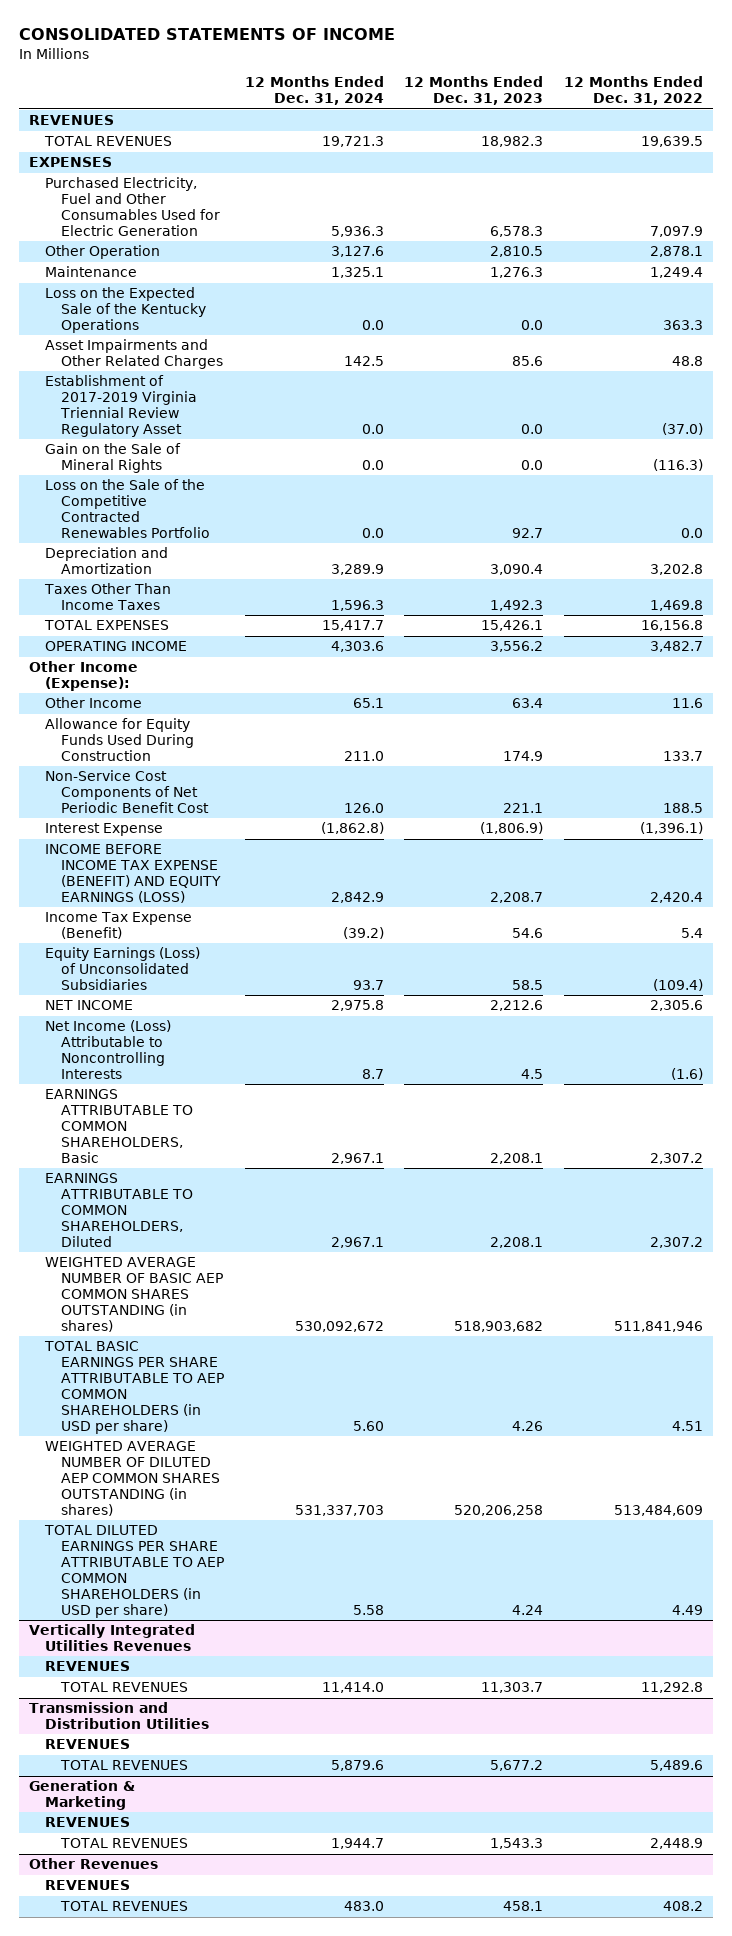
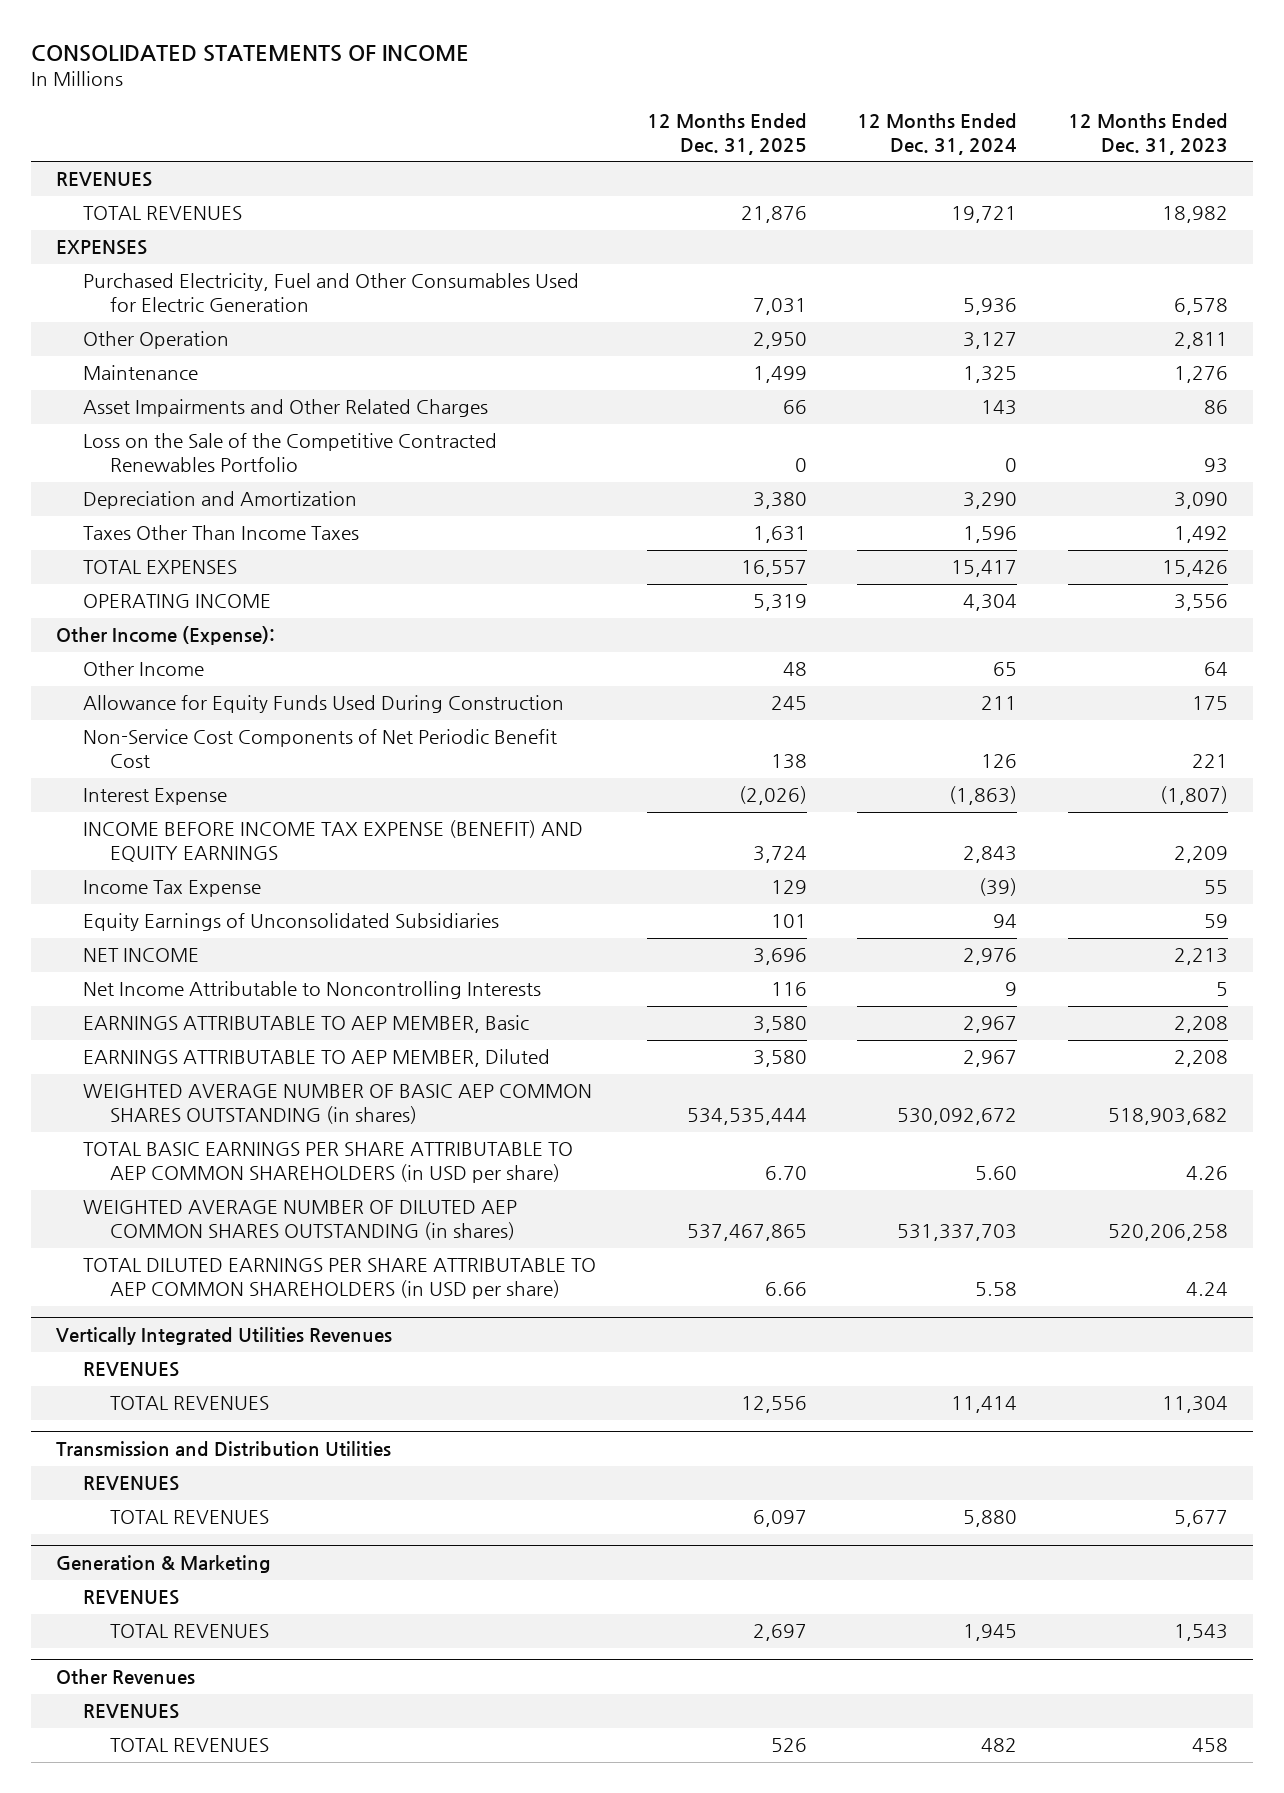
- | 12 Months Ended Dec. 31, 2024 | 12 Months Ended Dec. 31, 2023 | 12 Months Ended Dec. 31, 2022
+ | 12 Months Ended Dec. 31, 2025 | 12 Months Ended Dec. 31, 2024 | 12 Months Ended Dec. 31, 2023
- TOTAL REVENUES | 19,721.3 | 18,982.3 | 19,639.5
+ TOTAL REVENUES | 21,876 | 19,721 | 18,982
- Purchased Electricity, Fuel and Other Consumables Used for Electric Generation | 5,936.3 | 6,578.3 | 7,097.9
- Other Operation | 3,127.6 | 2,810.5 | 2,878.1
- Maintenance | 1,325.1 | 1,276.3 | 1,249.4
- Loss on the Expected Sale of the Kentucky Operations | 0.0 | 0.0 | 363.3
- Asset Impairments and Other Related Charges | 142.5 | 85.6 | 48.8
- Establishment of 2017-2019 Virginia Triennial Review Regulatory Asset | 0.0 | 0.0 | (37.0)
- Gain on the Sale of Mineral Rights | 0.0 | 0.0 | (116.3)
- Loss on the Sale of the Competitive Contracted Renewables Portfolio | 0.0 | 92.7 | 0.0
- Depreciation and Amortization | 3,289.9 | 3,090.4 | 3,202.8
- Taxes Other Than Income Taxes | 1,596.3 | 1,492.3 | 1,469.8
- TOTAL EXPENSES | 15,417.7 | 15,426.1 | 16,156.8
- OPERATING INCOME | 4,303.6 | 3,556.2 | 3,482.7
+ Purchased Electricity, Fuel and Other Consumables Used for Electric Generation | 7,031 | 5,936 | 6,578
+ Other Operation | 2,950 | 3,127 | 2,811
+ Maintenance | 1,499 | 1,325 | 1,276
+ Asset Impairments and Other Related Charges | 66 | 143 | 86
+ Loss on the Sale of the Competitive Contracted Renewables Portfolio | 0 | 0 | 93
+ Depreciation and Amortization | 3,380 | 3,290 | 3,090
+ Taxes Other Than Income Taxes | 1,631 | 1,596 | 1,492
+ TOTAL EXPENSES | 16,557 | 15,417 | 15,426
+ OPERATING INCOME | 5,319 | 4,304 | 3,556
- Other Income | 65.1 | 63.4 | 11.6
- Allowance for Equity Funds Used During Construction | 211.0 | 174.9 | 133.7
- Non-Service Cost Components of Net Periodic Benefit Cost | 126.0 | 221.1 | 188.5
- Interest Expense | (1,862.8) | (1,806.9) | (1,396.1)
- INCOME BEFORE INCOME TAX EXPENSE (BENEFIT) AND EQUITY EARNINGS (LOSS) | 2,842.9 | 2,208.7 | 2,420.4
- Income Tax Expense (Benefit) | (39.2) | 54.6 | 5.4
- Equity Earnings (Loss) of Unconsolidated Subsidiaries | 93.7 | 58.5 | (109.4)
- NET INCOME | 2,975.8 | 2,212.6 | 2,305.6
- Net Income (Loss) Attributable to Noncontrolling Interests | 8.7 | 4.5 | (1.6)
- EARNINGS ATTRIBUTABLE TO COMMON SHAREHOLDERS, Basic | 2,967.1 | 2,208.1 | 2,307.2
- EARNINGS ATTRIBUTABLE TO COMMON SHAREHOLDERS, Diluted | 2,967.1 | 2,208.1 | 2,307.2
+ Other Income | 48 | 65 | 64
+ Allowance for Equity Funds Used During Construction | 245 | 211 | 175
+ Non-Service Cost Components of Net Periodic Benefit Cost | 138 | 126 | 221
+ Interest Expense | (2,026) | (1,863) | (1,807)
+ INCOME BEFORE INCOME TAX EXPENSE (BENEFIT) AND EQUITY EARNINGS | 3,724 | 2,843 | 2,209
+ Income Tax Expense | 129 | (39) | 55
+ Equity Earnings of Unconsolidated Subsidiaries | 101 | 94 | 59
+ NET INCOME | 3,696 | 2,976 | 2,213
+ Net Income Attributable to Noncontrolling Interests | 116 | 9 | 5
+ EARNINGS ATTRIBUTABLE TO AEP MEMBER, Basic | 3,580 | 2,967 | 2,208
+ EARNINGS ATTRIBUTABLE TO AEP MEMBER, Diluted | 3,580 | 2,967 | 2,208
@ Vertically Integrated Utilities Revenues
- TOTAL REVENUES | 11,414.0 | 11,303.7 | 11,292.8
+ TOTAL REVENUES | 12,556 | 11,414 | 11,304
@ Transmission and Distribution Utilities
- TOTAL REVENUES | 5,879.6 | 5,677.2 | 5,489.6
+ TOTAL REVENUES | 6,097 | 5,880 | 5,677
@ Generation & Marketing
- TOTAL REVENUES | 1,944.7 | 1,543.3 | 2,448.9
+ TOTAL REVENUES | 2,697 | 1,945 | 1,543
@ Other Revenues
- TOTAL REVENUES | 483.0 | 458.1 | 408.2
+ TOTAL REVENUES | 526 | 482 | 458

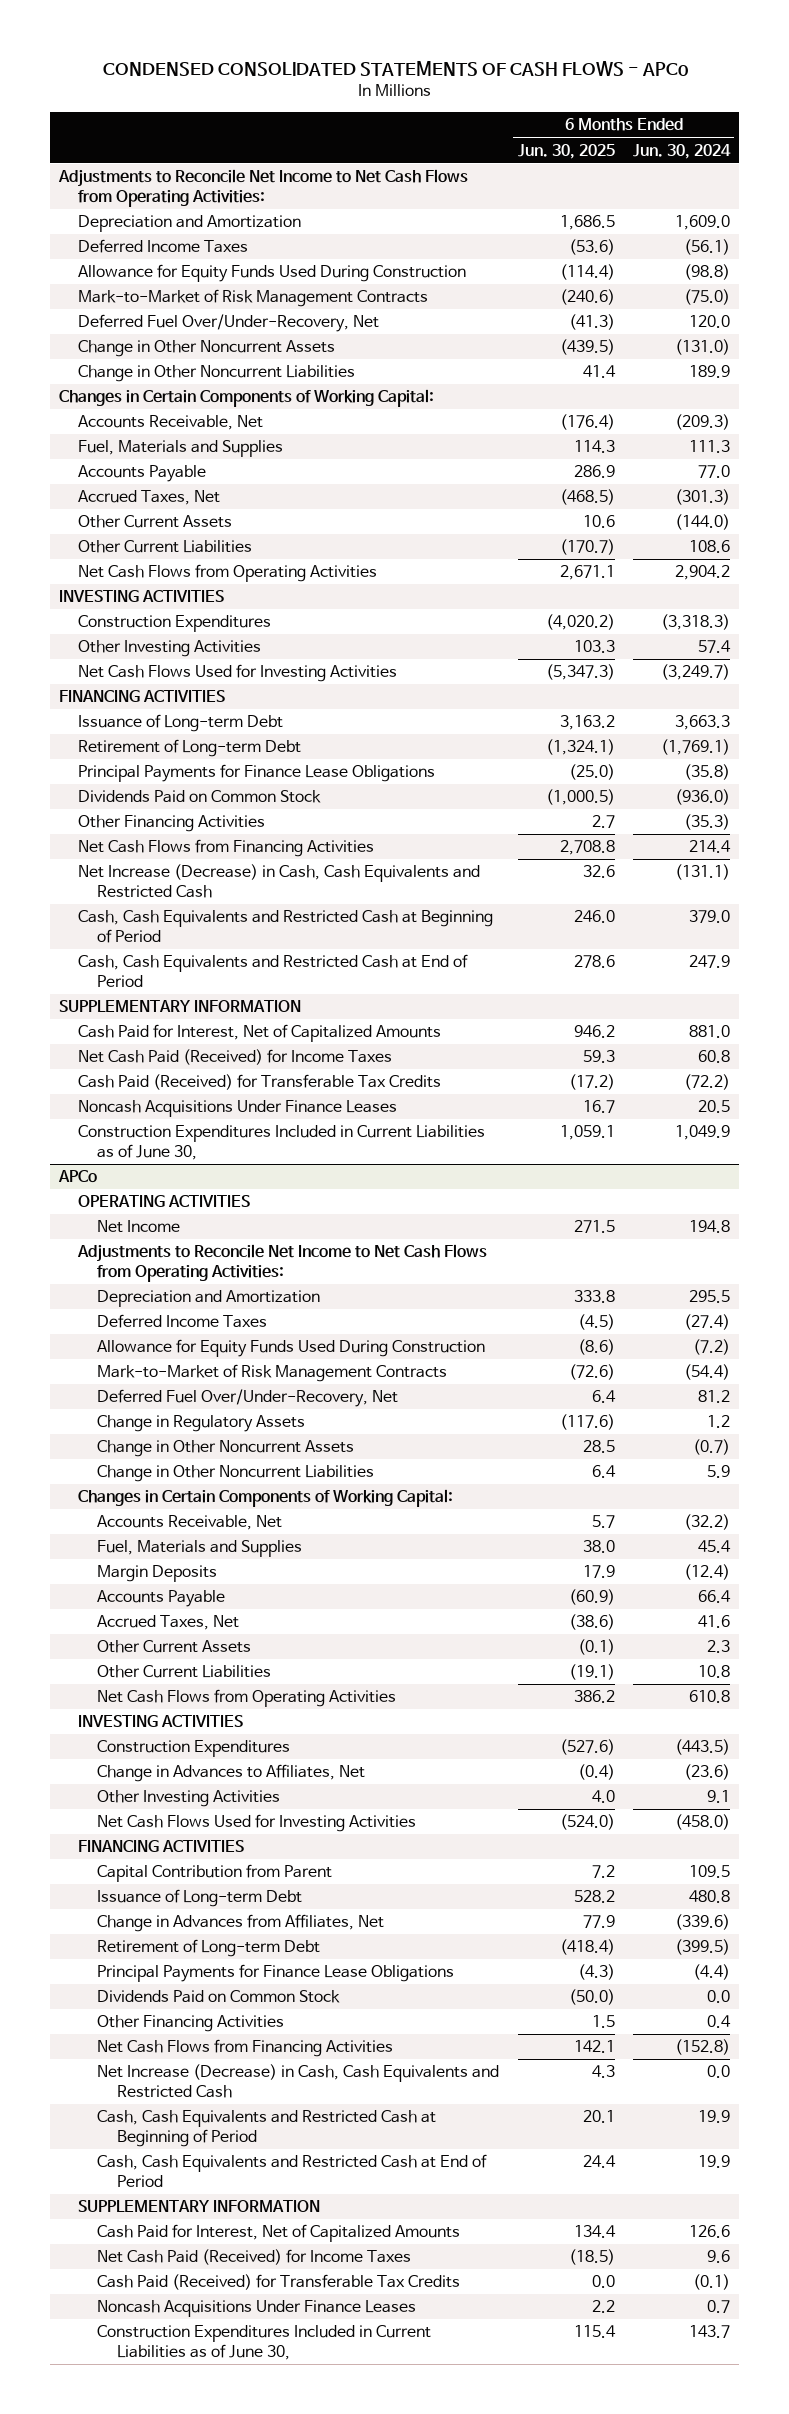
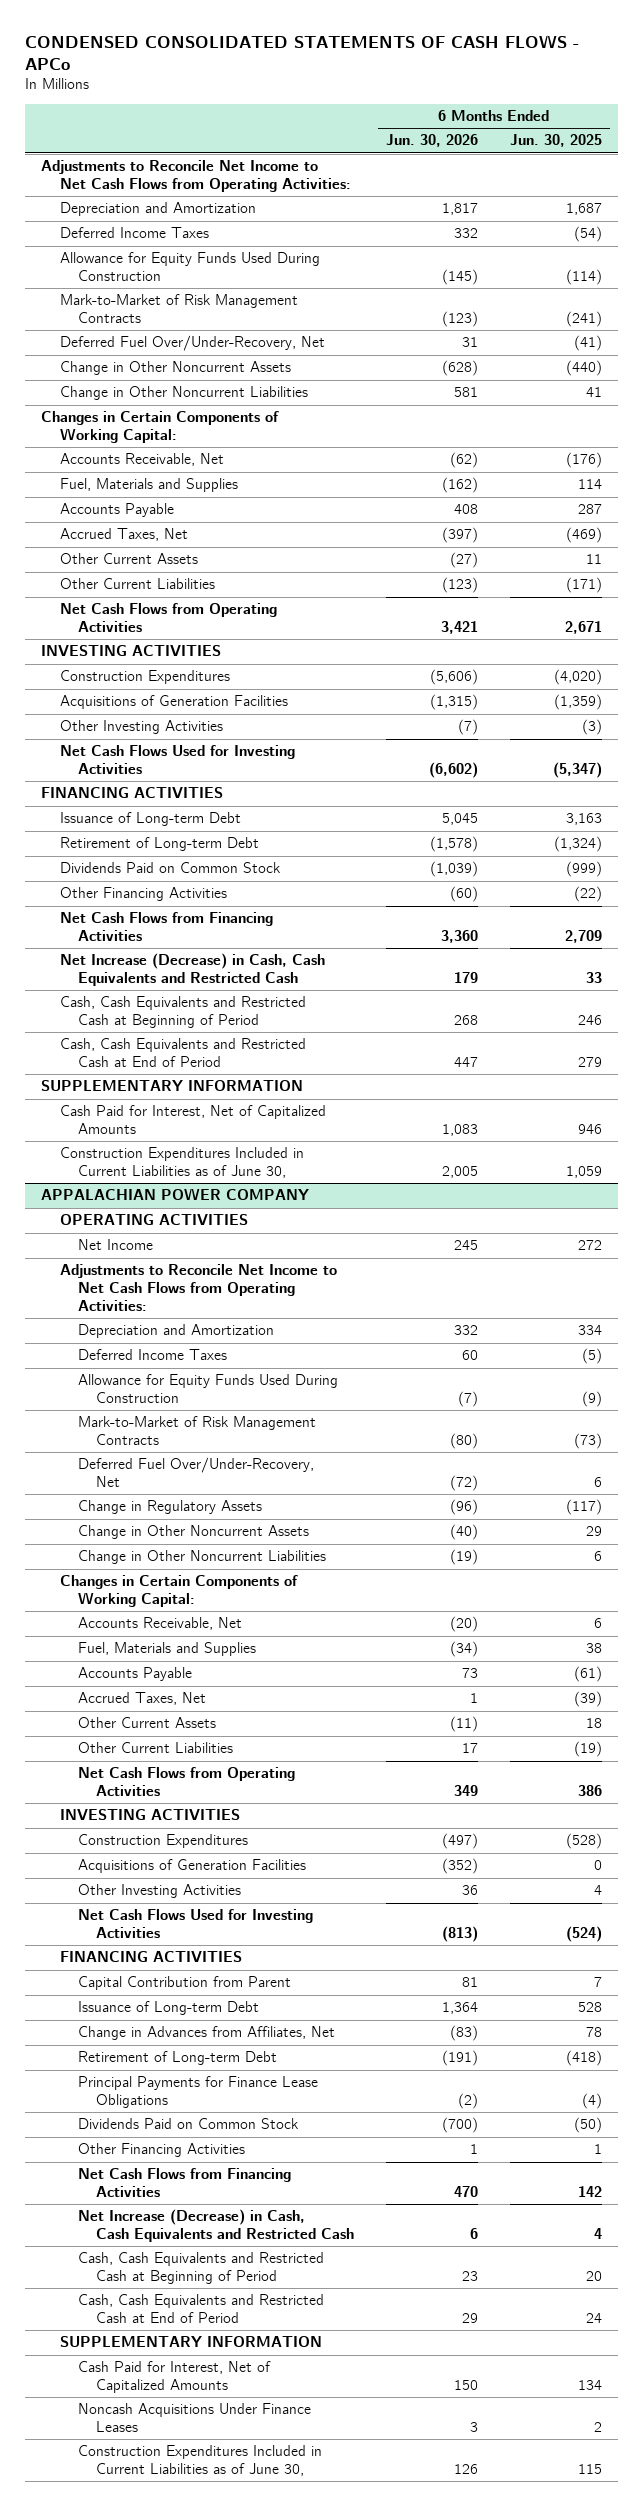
- | 6 Months Ended Jun. 30, 2025 | 6 Months Ended Jun. 30, 2024
+ | 6 Months Ended Jun. 30, 2026 | 6 Months Ended Jun. 30, 2025
- Depreciation and Amortization | 1,686.5 | 1,609.0
- Deferred Income Taxes | (53.6) | (56.1)
- Allowance for Equity Funds Used During Construction | (114.4) | (98.8)
- Mark-to-Market of Risk Management Contracts | (240.6) | (75.0)
- Deferred Fuel Over/Under-Recovery, Net | (41.3) | 120.0
- Change in Other Noncurrent Assets | (439.5) | (131.0)
- Change in Other Noncurrent Liabilities | 41.4 | 189.9
+ Depreciation and Amortization | 1,817 | 1,687
+ Deferred Income Taxes | 332 | (54)
+ Allowance for Equity Funds Used During Construction | (145) | (114)
+ Mark-to-Market of Risk Management Contracts | (123) | (241)
+ Deferred Fuel Over/Under-Recovery, Net | 31 | (41)
+ Change in Other Noncurrent Assets | (628) | (440)
+ Change in Other Noncurrent Liabilities | 581 | 41
- Accounts Receivable, Net | (176.4) | (209.3)
- Fuel, Materials and Supplies | 114.3 | 111.3
- Accounts Payable | 286.9 | 77.0
- Accrued Taxes, Net | (468.5) | (301.3)
- Other Current Assets | 10.6 | (144.0)
- Other Current Liabilities | (170.7) | 108.6
- Net Cash Flows from Operating Activities | 2,671.1 | 2,904.2
+ Accounts Receivable, Net | (62) | (176)
+ Fuel, Materials and Supplies | (162) | 114
+ Accounts Payable | 408 | 287
+ Accrued Taxes, Net | (397) | (469)
+ Other Current Assets | (27) | 11
+ Other Current Liabilities | (123) | (171)
+ Net Cash Flows from Operating Activities | 3,421 | 2,671
- Construction Expenditures | (4,020.2) | (3,318.3)
- Other Investing Activities | 103.3 | 57.4
- Net Cash Flows Used for Investing Activities | (5,347.3) | (3,249.7)
+ Construction Expenditures | (5,606) | (4,020)
+ Acquisitions of Generation Facilities | (1,315) | (1,359)
+ Other Investing Activities | (7) | (3)
+ Net Cash Flows Used for Investing Activities | (6,602) | (5,347)
- Issuance of Long-term Debt | 3,163.2 | 3,663.3
- Retirement of Long-term Debt | (1,324.1) | (1,769.1)
- Principal Payments for Finance Lease Obligations | (25.0) | (35.8)
- Dividends Paid on Common Stock | (1,000.5) | (936.0)
- Other Financing Activities | 2.7 | (35.3)
- Net Cash Flows from Financing Activities | 2,708.8 | 214.4
- Net Increase (Decrease) in Cash, Cash Equivalents and Restricted Cash | 32.6 | (131.1)
- Cash, Cash Equivalents and Restricted Cash at Beginning of Period | 246.0 | 379.0
- Cash, Cash Equivalents and Restricted Cash at End of Period | 278.6 | 247.9
+ Issuance of Long-term Debt | 5,045 | 3,163
+ Retirement of Long-term Debt | (1,578) | (1,324)
+ Dividends Paid on Common Stock | (1,039) | (999)
+ Other Financing Activities | (60) | (22)
+ Net Cash Flows from Financing Activities | 3,360 | 2,709
+ Net Increase (Decrease) in Cash, Cash Equivalents and Restricted Cash | 179 | 33
+ Cash, Cash Equivalents and Restricted Cash at Beginning of Period | 268 | 246
+ Cash, Cash Equivalents and Restricted Cash at End of Period | 447 | 279
- Cash Paid for Interest, Net of Capitalized Amounts | 946.2 | 881.0
- Net Cash Paid (Received) for Income Taxes | 59.3 | 60.8
- Cash Paid (Received) for Transferable Tax Credits | (17.2) | (72.2)
- Noncash Acquisitions Under Finance Leases | 16.7 | 20.5
- Construction Expenditures Included in Current Liabilities as of June 30, | 1,059.1 | 1,049.9
- APCo
+ Cash Paid for Interest, Net of Capitalized Amounts | 1,083 | 946
+ Construction Expenditures Included in Current Liabilities as of June 30, | 2,005 | 1,059
+ APPALACHIAN POWER COMPANY
- Net Income | 271.5 | 194.8
+ Net Income | 245 | 272
- Depreciation and Amortization | 333.8 | 295.5
- Deferred Income Taxes | (4.5) | (27.4)
- Allowance for Equity Funds Used During Construction | (8.6) | (7.2)
- Mark-to-Market of Risk Management Contracts | (72.6) | (54.4)
- Deferred Fuel Over/Under-Recovery, Net | 6.4 | 81.2
- Change in Regulatory Assets | (117.6) | 1.2
- Change in Other Noncurrent Assets | 28.5 | (0.7)
- Change in Other Noncurrent Liabilities | 6.4 | 5.9
+ Depreciation and Amortization | 332 | 334
+ Deferred Income Taxes | 60 | (5)
+ Allowance for Equity Funds Used During Construction | (7) | (9)
+ Mark-to-Market of Risk Management Contracts | (80) | (73)
+ Deferred Fuel Over/Under-Recovery, Net | (72) | 6
+ Change in Regulatory Assets | (96) | (117)
+ Change in Other Noncurrent Assets | (40) | 29
+ Change in Other Noncurrent Liabilities | (19) | 6
- Accounts Receivable, Net | 5.7 | (32.2)
- Fuel, Materials and Supplies | 38.0 | 45.4
- Margin Deposits | 17.9 | (12.4)
- Accounts Payable | (60.9) | 66.4
- Accrued Taxes, Net | (38.6) | 41.6
- Other Current Assets | (0.1) | 2.3
- Other Current Liabilities | (19.1) | 10.8
- Net Cash Flows from Operating Activities | 386.2 | 610.8
+ Accounts Receivable, Net | (20) | 6
+ Fuel, Materials and Supplies | (34) | 38
+ Accounts Payable | 73 | (61)
+ Accrued Taxes, Net | 1 | (39)
+ Other Current Assets | (11) | 18
+ Other Current Liabilities | 17 | (19)
+ Net Cash Flows from Operating Activities | 349 | 386
- Construction Expenditures | (527.6) | (443.5)
- Change in Advances to Affiliates, Net | (0.4) | (23.6)
- Other Investing Activities | 4.0 | 9.1
- Net Cash Flows Used for Investing Activities | (524.0) | (458.0)
+ Construction Expenditures | (497) | (528)
+ Acquisitions of Generation Facilities | (352) | 0
+ Other Investing Activities | 36 | 4
+ Net Cash Flows Used for Investing Activities | (813) | (524)
- Capital Contribution from Parent | 7.2 | 109.5
- Issuance of Long-term Debt | 528.2 | 480.8
- Change in Advances from Affiliates, Net | 77.9 | (339.6)
- Retirement of Long-term Debt | (418.4) | (399.5)
- Principal Payments for Finance Lease Obligations | (4.3) | (4.4)
- Dividends Paid on Common Stock | (50.0) | 0.0
- Other Financing Activities | 1.5 | 0.4
- Net Cash Flows from Financing Activities | 142.1 | (152.8)
- Net Increase (Decrease) in Cash, Cash Equivalents and Restricted Cash | 4.3 | 0.0
- Cash, Cash Equivalents and Restricted Cash at Beginning of Period | 20.1 | 19.9
- Cash, Cash Equivalents and Restricted Cash at End of Period | 24.4 | 19.9
+ Capital Contribution from Parent | 81 | 7
+ Issuance of Long-term Debt | 1,364 | 528
+ Change in Advances from Affiliates, Net | (83) | 78
+ Retirement of Long-term Debt | (191) | (418)
+ Principal Payments for Finance Lease Obligations | (2) | (4)
+ Dividends Paid on Common Stock | (700) | (50)
+ Other Financing Activities | 1 | 1
+ Net Cash Flows from Financing Activities | 470 | 142
+ Net Increase (Decrease) in Cash, Cash Equivalents and Restricted Cash | 6 | 4
+ Cash, Cash Equivalents and Restricted Cash at Beginning of Period | 23 | 20
+ Cash, Cash Equivalents and Restricted Cash at End of Period | 29 | 24
- Cash Paid for Interest, Net of Capitalized Amounts | 134.4 | 126.6
- Net Cash Paid (Received) for Income Taxes | (18.5) | 9.6
- Cash Paid (Received) for Transferable Tax Credits | 0.0 | (0.1)
- Noncash Acquisitions Under Finance Leases | 2.2 | 0.7
- Construction Expenditures Included in Current Liabilities as of June 30, | 115.4 | 143.7
+ Cash Paid for Interest, Net of Capitalized Amounts | 150 | 134
+ Noncash Acquisitions Under Finance Leases | 3 | 2
+ Construction Expenditures Included in Current Liabilities as of June 30, | 126 | 115

